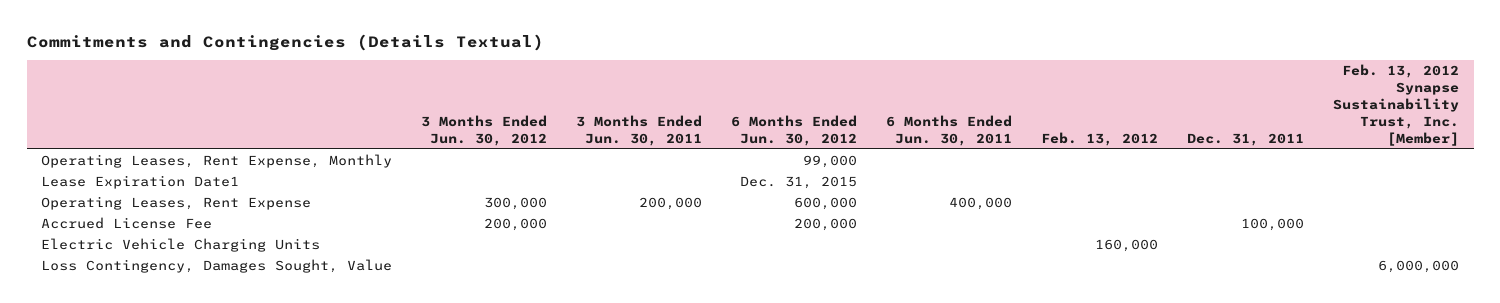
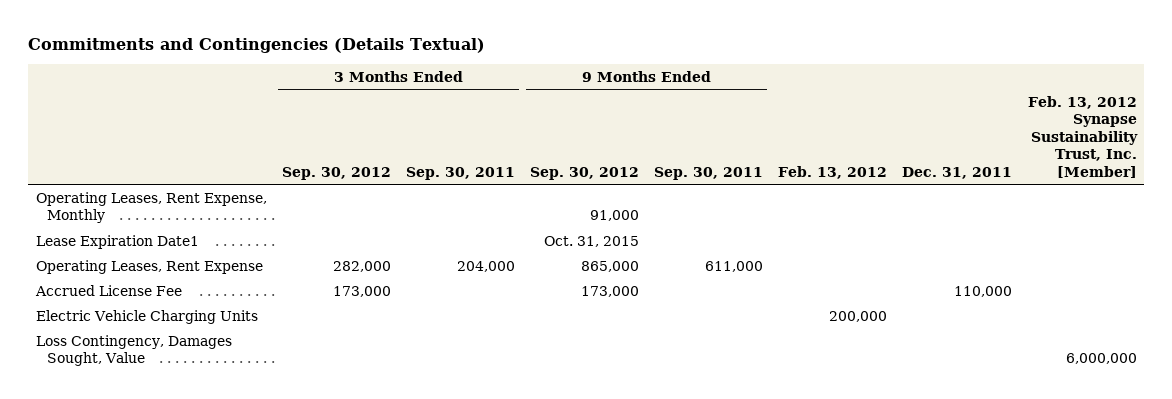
- | 3 Months Ended Jun. 30, 2012 | 3 Months Ended Jun. 30, 2011 | 6 Months Ended Jun. 30, 2012 | 6 Months Ended Jun. 30, 2011 | Feb. 13, 2012 | Dec. 31, 2011 | Feb. 13, 2012 Synapse Sustainability Trust, Inc. [Member]
+ | 3 Months Ended Sep. 30, 2012 | 3 Months Ended Sep. 30, 2011 | 9 Months Ended Sep. 30, 2012 | 9 Months Ended Sep. 30, 2011 | Feb. 13, 2012 | Dec. 31, 2011 | Feb. 13, 2012 Synapse Sustainability Trust, Inc. [Member]
- Accrued License Fee | 200,000 | | 200,000 | | | 100,000 |
- Electric Vehicle Charging Units | | | | | 160,000 | |
+ Accrued License Fee | 173,000 | | 173,000 | | | 110,000 |
+ Electric Vehicle Charging Units | | | | | 200,000 | |

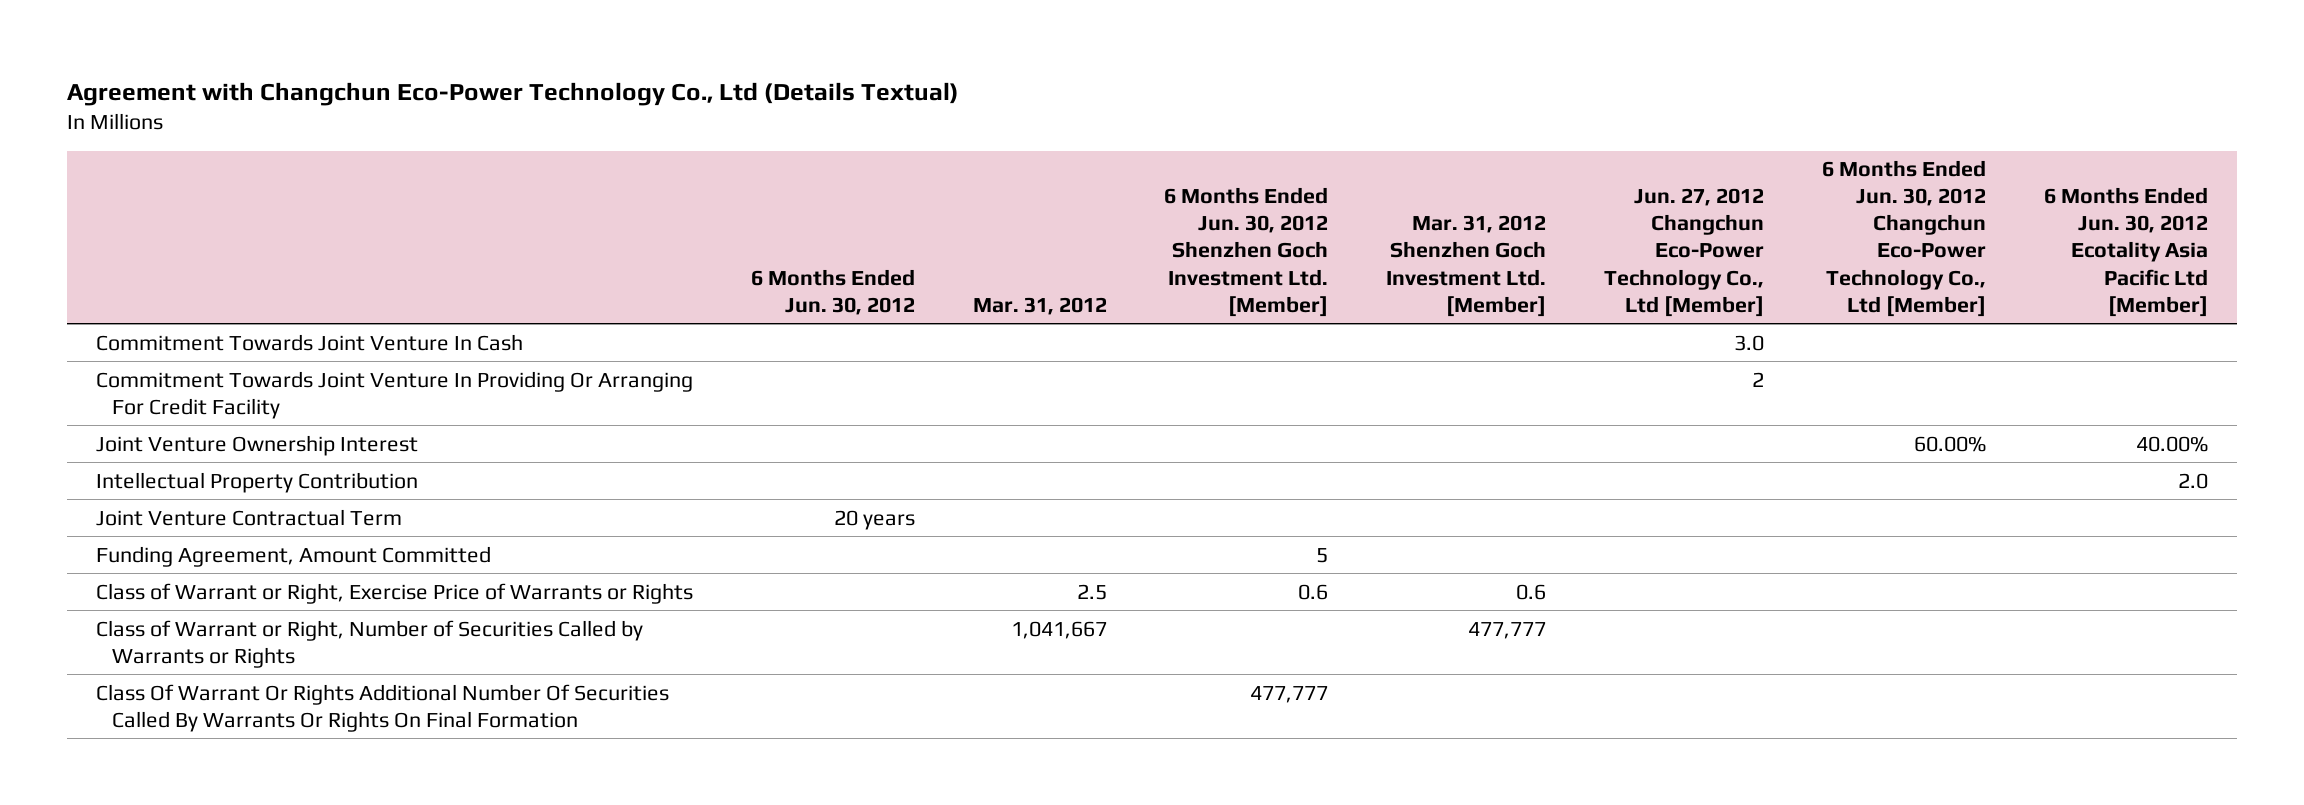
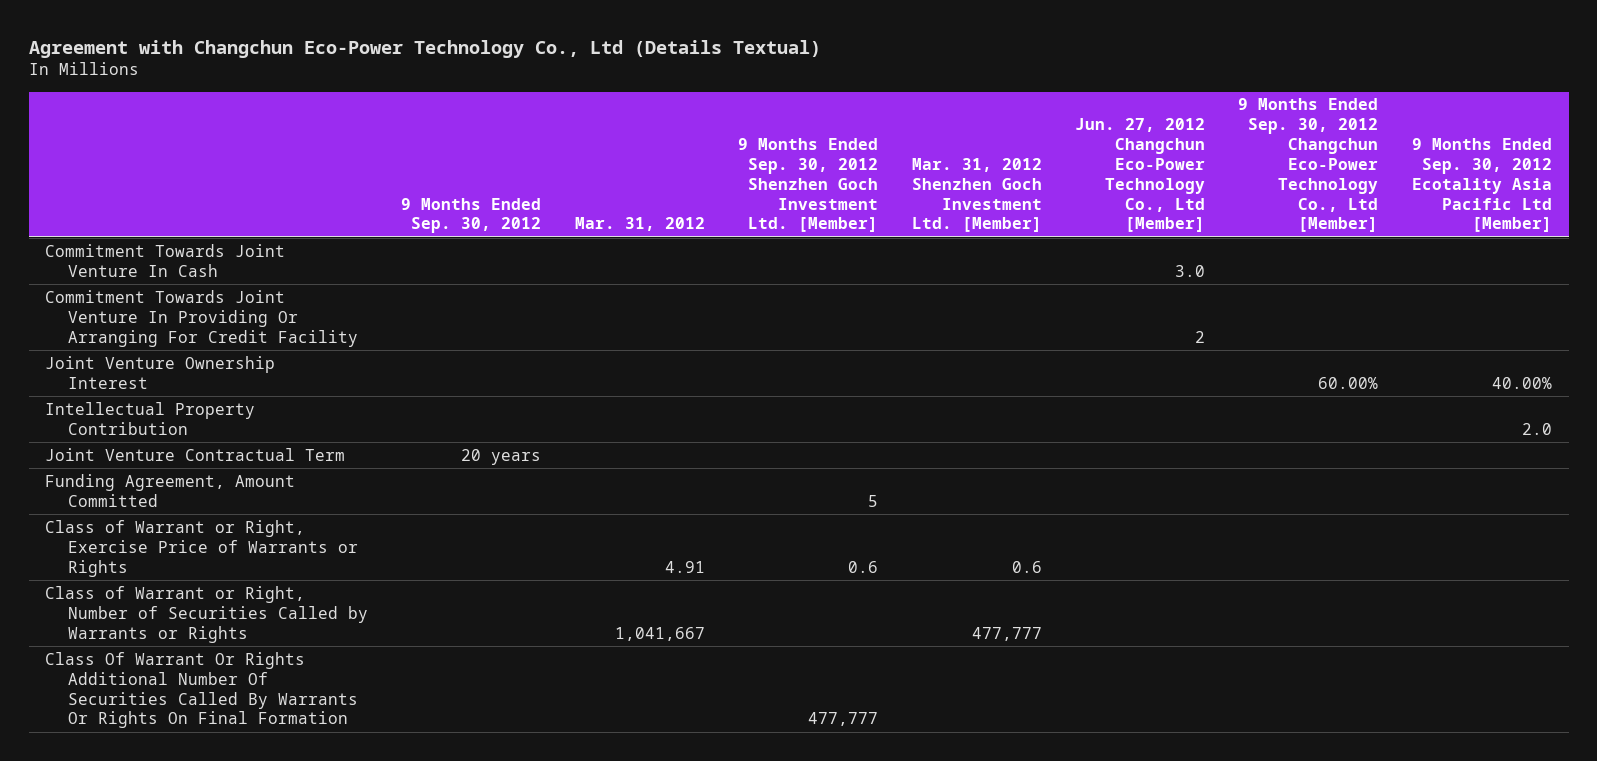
- | 6 Months Ended Jun. 30, 2012 | Mar. 31, 2012 | 6 Months Ended Jun. 30, 2012 Shenzhen Goch Investment Ltd. [Member] | Mar. 31, 2012 Shenzhen Goch Investment Ltd. [Member] | Jun. 27, 2012 Changchun Eco-Power Technology Co., Ltd [Member] | 6 Months Ended Jun. 30, 2012 Changchun Eco-Power Technology Co., Ltd [Member] | 6 Months Ended Jun. 30, 2012 Ecotality Asia Pacific Ltd [Member]
+ | 9 Months Ended Sep. 30, 2012 | Mar. 31, 2012 | 9 Months Ended Sep. 30, 2012 Shenzhen Goch Investment Ltd. [Member] | Mar. 31, 2012 Shenzhen Goch Investment Ltd. [Member] | Jun. 27, 2012 Changchun Eco-Power Technology Co., Ltd [Member] | 9 Months Ended Sep. 30, 2012 Changchun Eco-Power Technology Co., Ltd [Member] | 9 Months Ended Sep. 30, 2012 Ecotality Asia Pacific Ltd [Member]
- Class of Warrant or Right, Exercise Price of Warrants or Rights | | 2.5 | 0.6 | 0.6 | | |
+ Class of Warrant or Right, Exercise Price of Warrants or Rights | | 4.91 | 0.6 | 0.6 | | |

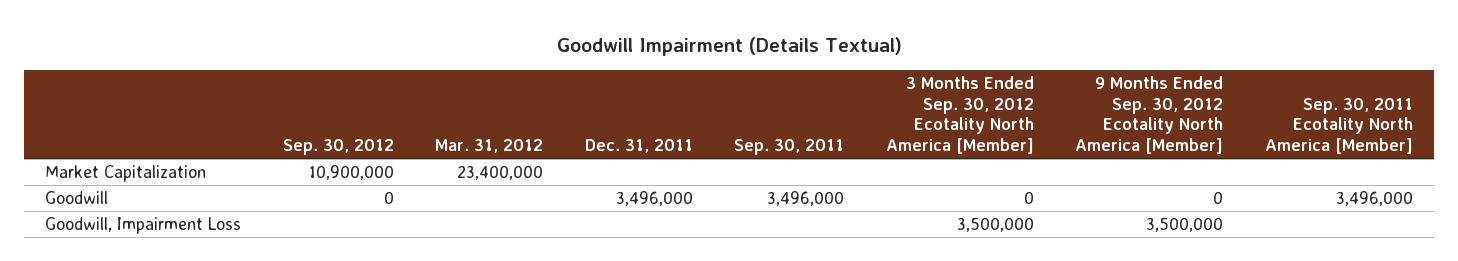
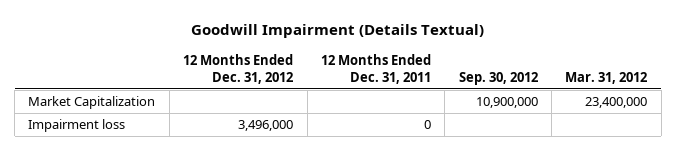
- | Sep. 30, 2012 | Mar. 31, 2012 | Dec. 31, 2011 | Sep. 30, 2011 | 3 Months Ended Sep. 30, 2012 Ecotality North America [Member] | 9 Months Ended Sep. 30, 2012 Ecotality North America [Member] | Sep. 30, 2011 Ecotality North America [Member]
+ | 12 Months Ended Dec. 31, 2012 | 12 Months Ended Dec. 31, 2011 | Sep. 30, 2012 | Mar. 31, 2012
- Goodwill | 0 | | 3,496,000 | 3,496,000 | 0 | 0 | 3,496,000
- Goodwill, Impairment Loss | | | | | 3,500,000 | 3,500,000 |
+ Impairment loss | 3,496,000 | 0 | |

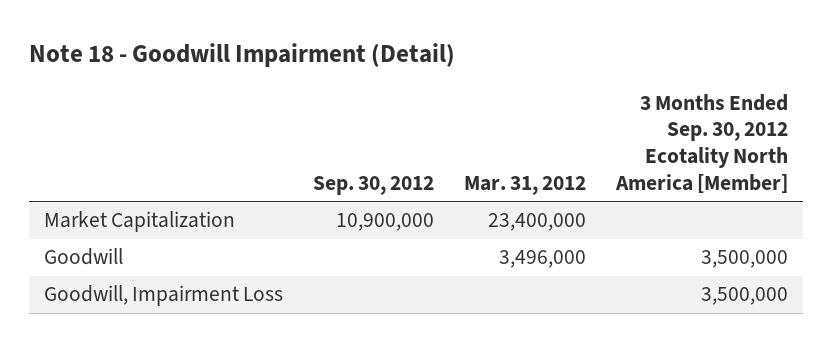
- Goodwill Impairment (Details Textual)
+ Note 18 - Goodwill Impairment (Detail)
- | 12 Months Ended Dec. 31, 2012 | 12 Months Ended Dec. 31, 2011 | Sep. 30, 2012 | Mar. 31, 2012
+ | Sep. 30, 2012 | Mar. 31, 2012 | 3 Months Ended Sep. 30, 2012 Ecotality North America [Member]
- Impairment loss | 3,496,000 | 0 | |
+ Goodwill | | 3,496,000 | 3,500,000
+ Goodwill, Impairment Loss | | | 3,500,000

